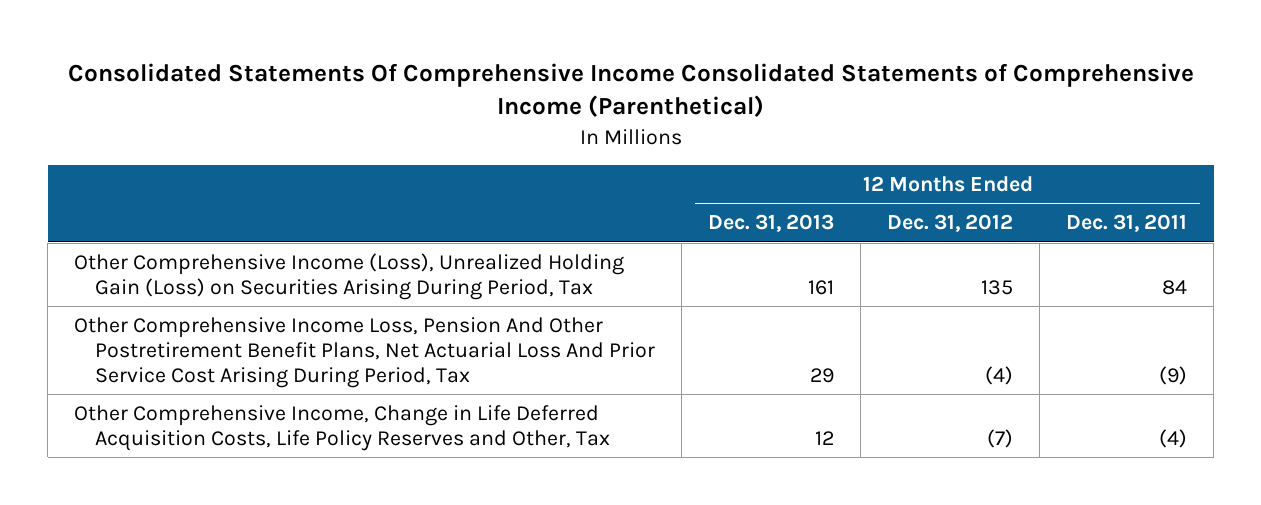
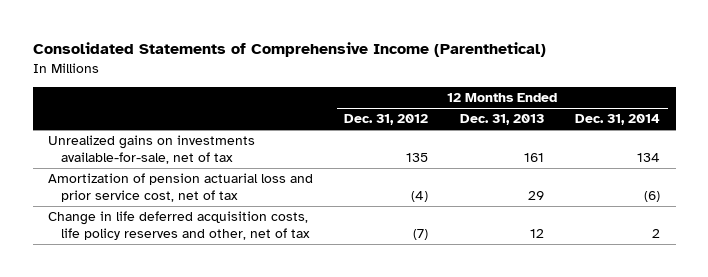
- Consolidated Statements Of Comprehensive Income Consolidated Statements of Comprehensive Income (Parenthetical)
+ Consolidated Statements of Comprehensive Income (Parenthetical)
- | 12 Months Ended Dec. 31, 2013 | 12 Months Ended Dec. 31, 2012 | 12 Months Ended Dec. 31, 2011
+ | 12 Months Ended Dec. 31, 2012 | 12 Months Ended Dec. 31, 2013 | 12 Months Ended Dec. 31, 2014
- Other Comprehensive Income (Loss), Unrealized Holding Gain (Loss) on Securities Arising During Period, Tax | 161 | 135 | 84
- Other Comprehensive Income Loss, Pension And Other Postretirement Benefit Plans, Net Actuarial Loss And Prior Service Cost Arising During Period, Tax | 29 | (4) | (9)
- Other Comprehensive Income, Change in Life Deferred Acquisition Costs, Life Policy Reserves and Other, Tax | 12 | (7) | (4)
+ Unrealized gains on investments available-for-sale, net of tax | 135 | 161 | 134
+ Amortization of pension actuarial loss and prior service cost, net of tax | (4) | 29 | (6)
+ Change in life deferred acquisition costs, life policy reserves and other, net of tax | (7) | 12 | 2

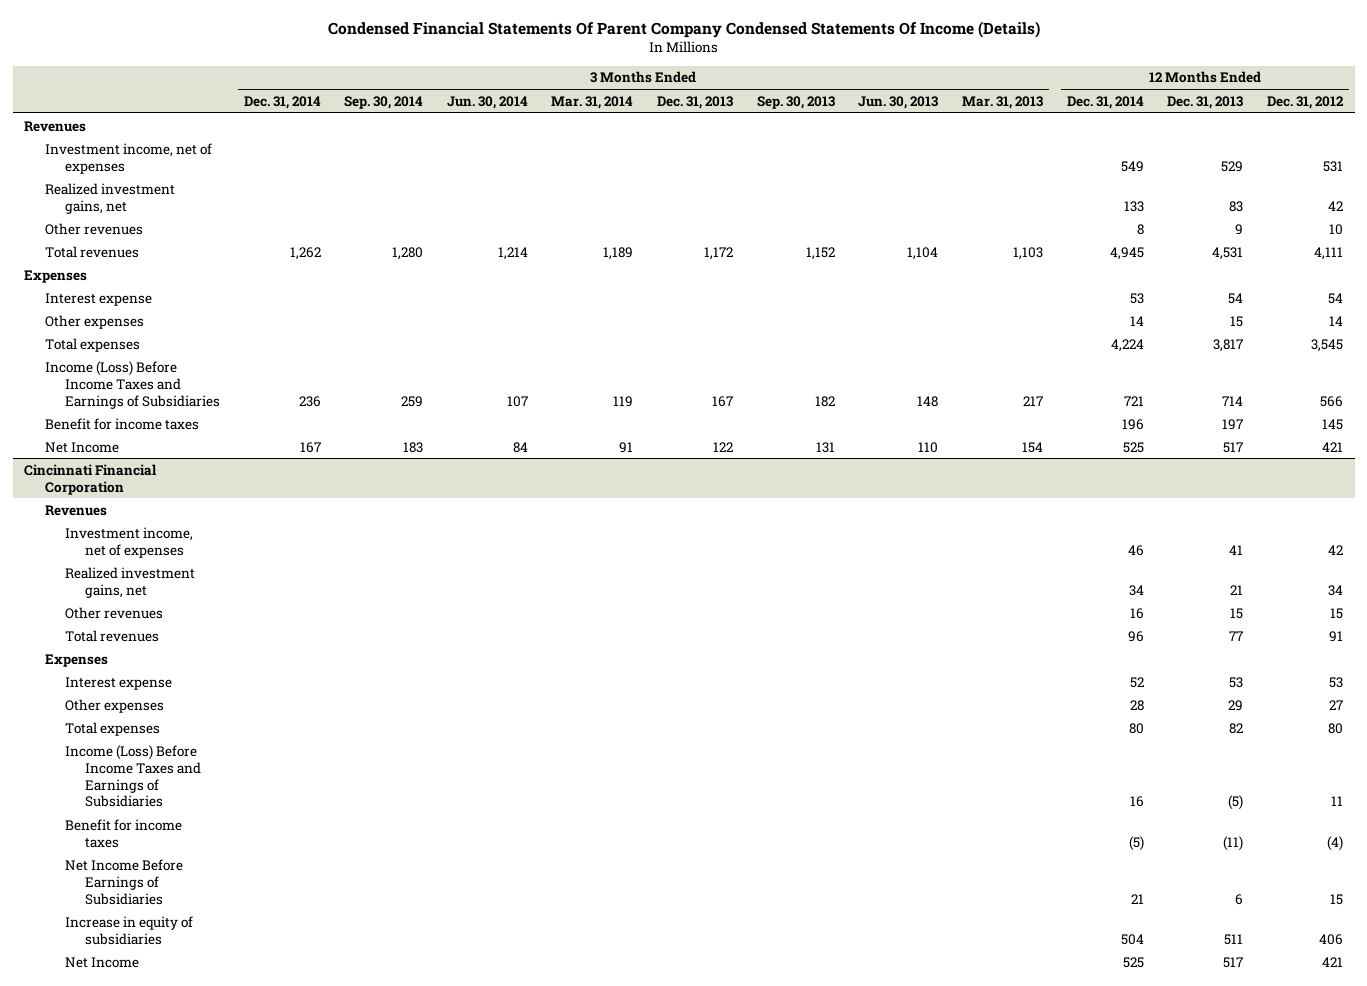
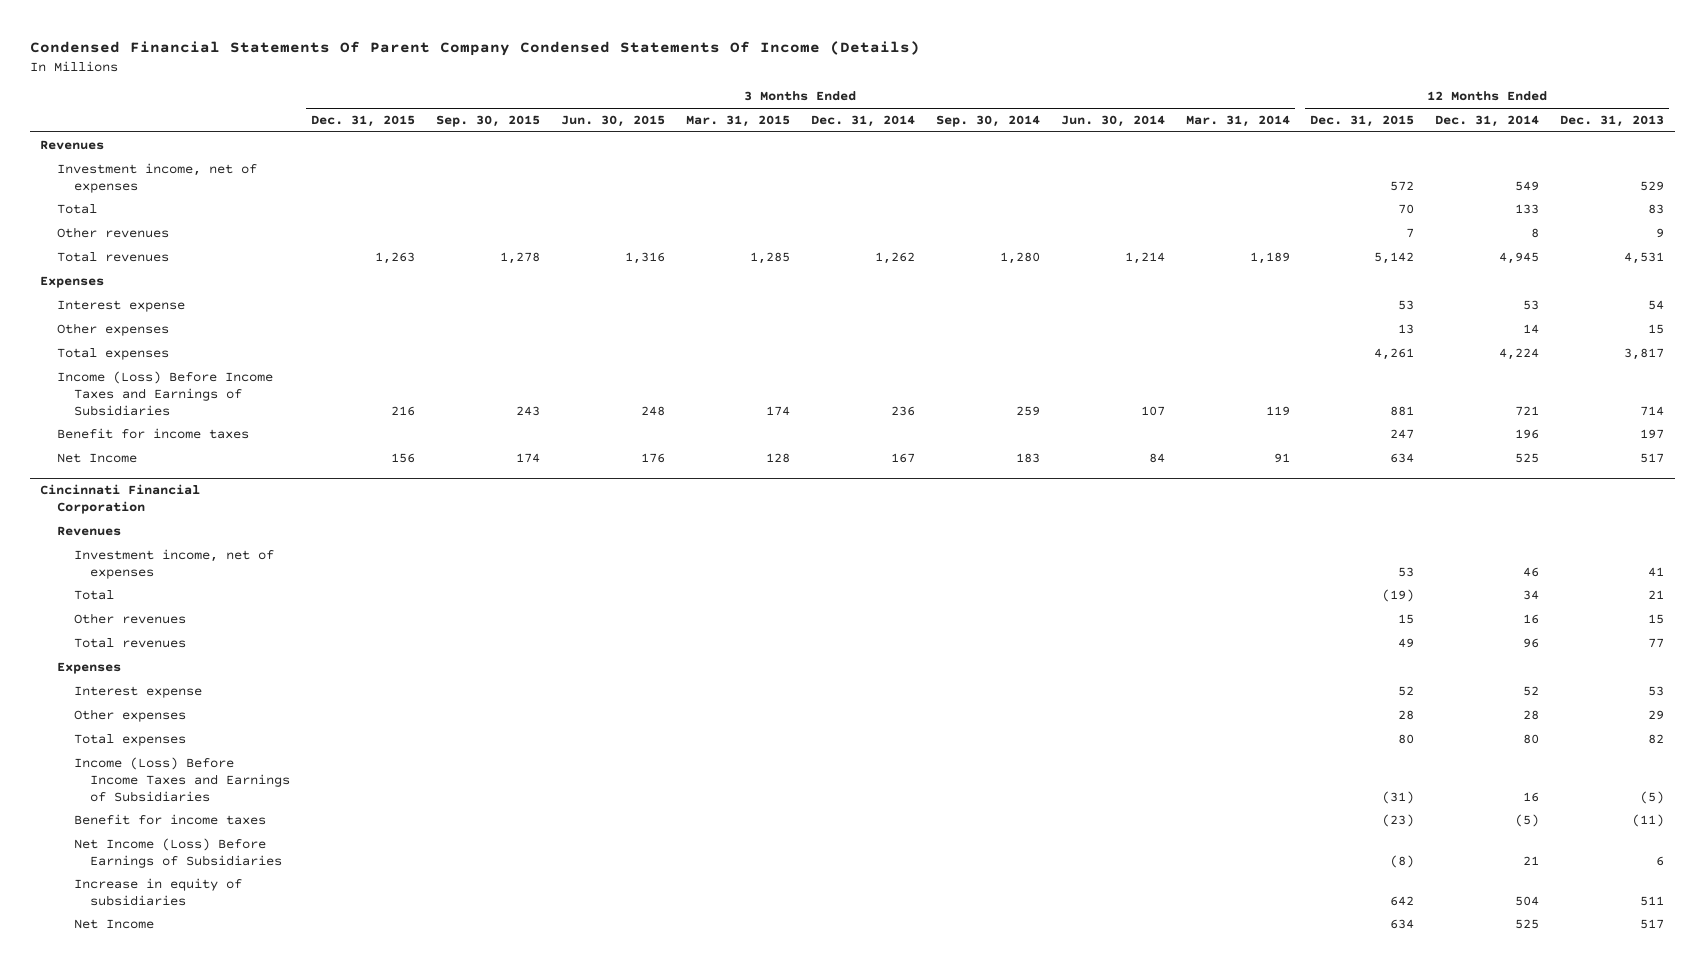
- | 3 Months Ended Dec. 31, 2014 | 3 Months Ended Sep. 30, 2014 | 3 Months Ended Jun. 30, 2014 | 3 Months Ended Mar. 31, 2014 | 3 Months Ended Dec. 31, 2013 | 3 Months Ended Sep. 30, 2013 | 3 Months Ended Jun. 30, 2013 | 3 Months Ended Mar. 31, 2013 | 12 Months Ended Dec. 31, 2014 | 12 Months Ended Dec. 31, 2013 | 12 Months Ended Dec. 31, 2012
+ | 3 Months Ended Dec. 31, 2015 | 3 Months Ended Sep. 30, 2015 | 3 Months Ended Jun. 30, 2015 | 3 Months Ended Mar. 31, 2015 | 3 Months Ended Dec. 31, 2014 | 3 Months Ended Sep. 30, 2014 | 3 Months Ended Jun. 30, 2014 | 3 Months Ended Mar. 31, 2014 | 12 Months Ended Dec. 31, 2015 | 12 Months Ended Dec. 31, 2014 | 12 Months Ended Dec. 31, 2013
- Realized investment gains, net | | | | | | | | | 133 | 83 | 42
+ Total | | | | | | | | | 70 | 133 | 83
@ Cincinnati Financial Corporation
- Realized investment gains, net | | | | | | | | | 34 | 21 | 34
+ Total | | | | | | | | | (19) | 34 | 21
- Net Income Before Earnings of Subsidiaries | | | | | | | | | 21 | 6 | 15
+ Net Income (Loss) Before Earnings of Subsidiaries | | | | | | | | | (8) | 21 | 6

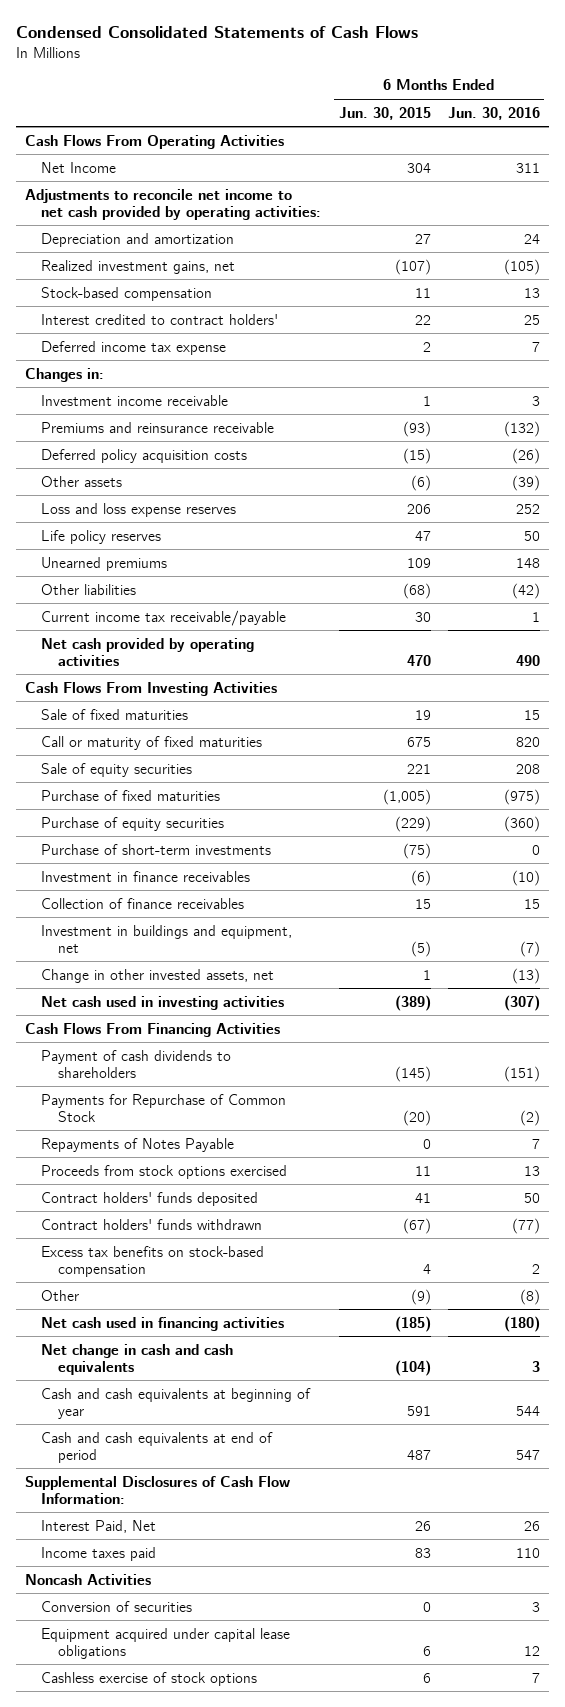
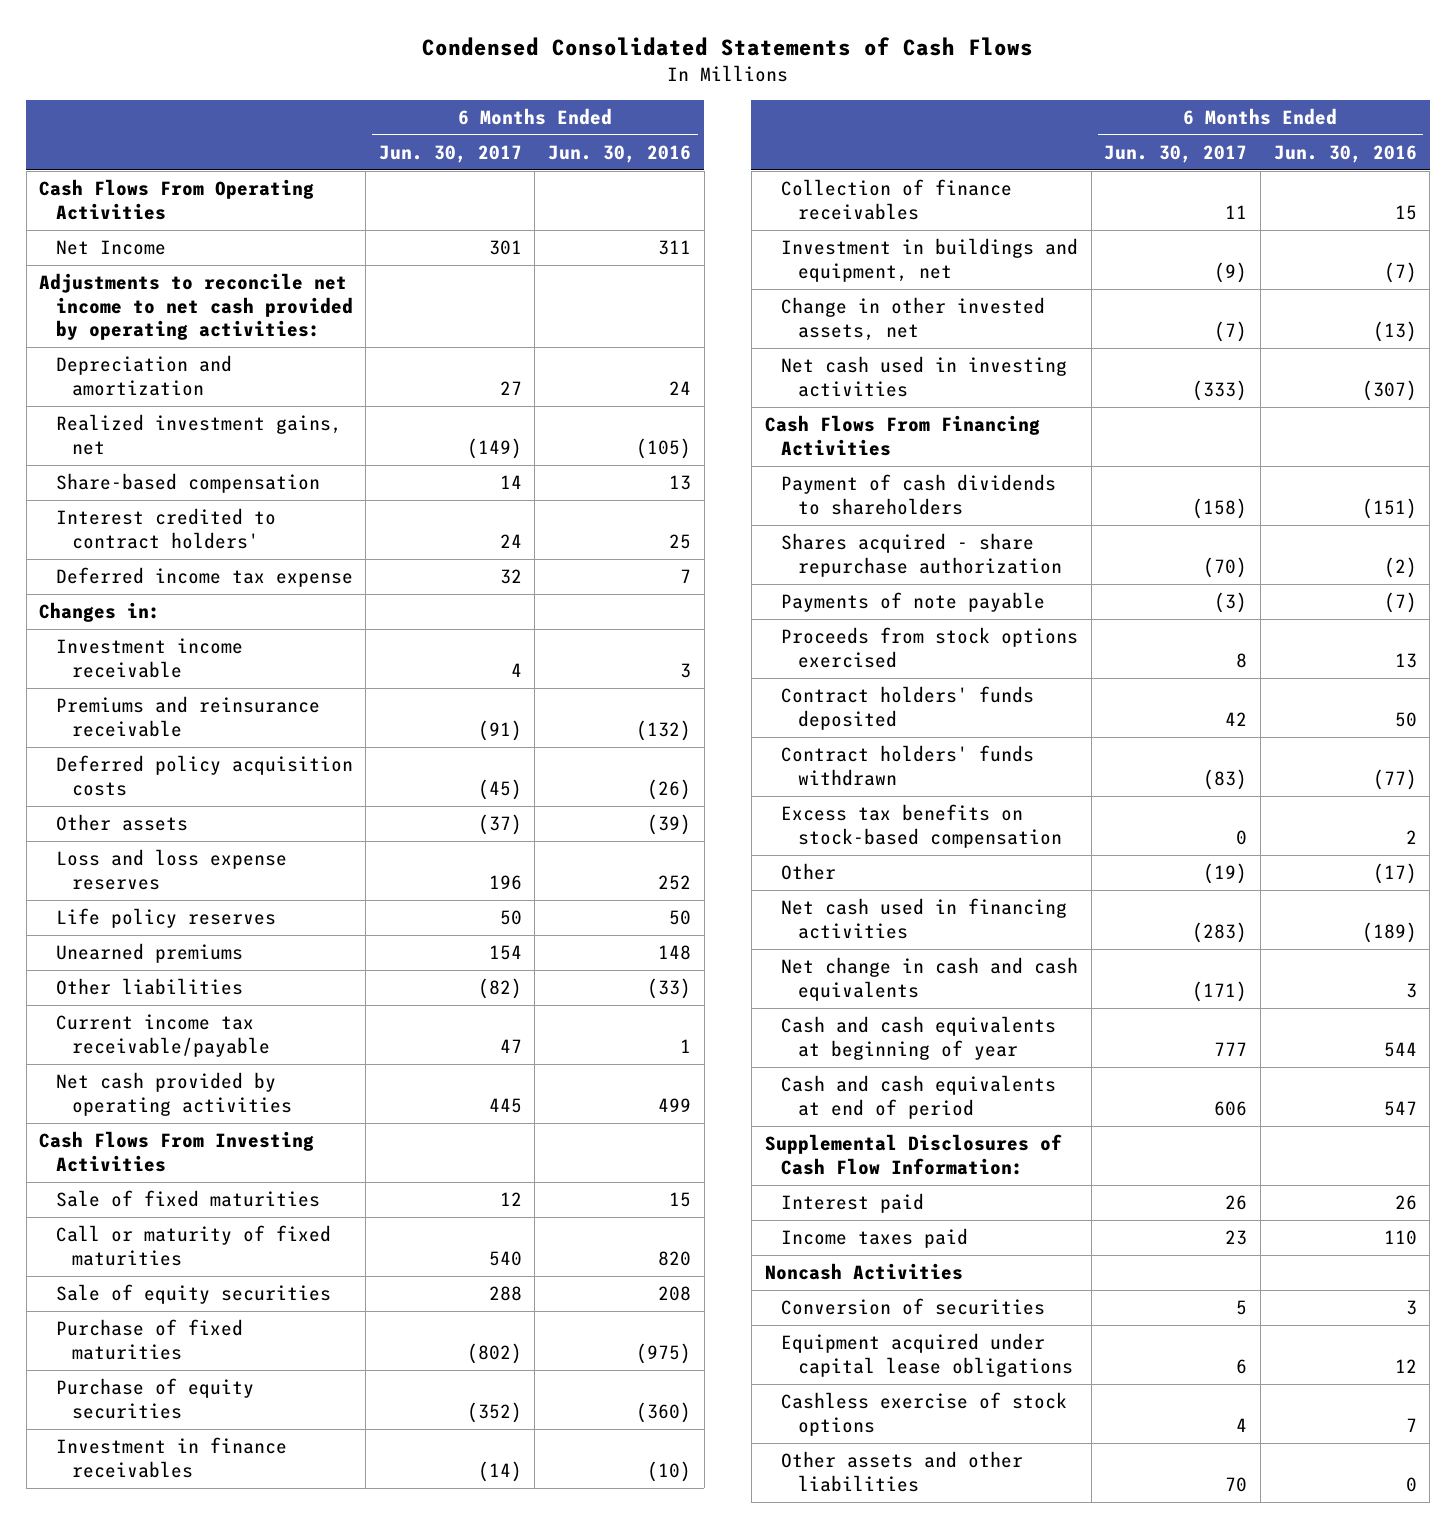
- | 6 Months Ended Jun. 30, 2015 | 6 Months Ended Jun. 30, 2016
+ | 6 Months Ended Jun. 30, 2017 | 6 Months Ended Jun. 30, 2016
- Stock-based compensation | 11 | 13
+ Share-based compensation | 14 | 13
- Other liabilities | (68) | (42)
+ Other liabilities | (82) | (33)
- Net cash provided by operating activities | 470 | 490
+ Net cash provided by operating activities | 445 | 499
- Purchase of short-term investments | (75) | 0
- Payments for Repurchase of Common Stock | (20) | (2)
- Repayments of Notes Payable | 0 | 7
+ Shares acquired - share repurchase authorization | (70) | (2)
+ Payments of note payable | (3) | (7)
- Other | (9) | (8)
- Net cash used in financing activities | (185) | (180)
+ Other | (19) | (17)
+ Net cash used in financing activities | (283) | (189)
- Interest Paid, Net | 26 | 26
+ Interest paid | 26 | 26
+ Other assets and other liabilities | 70 | 0

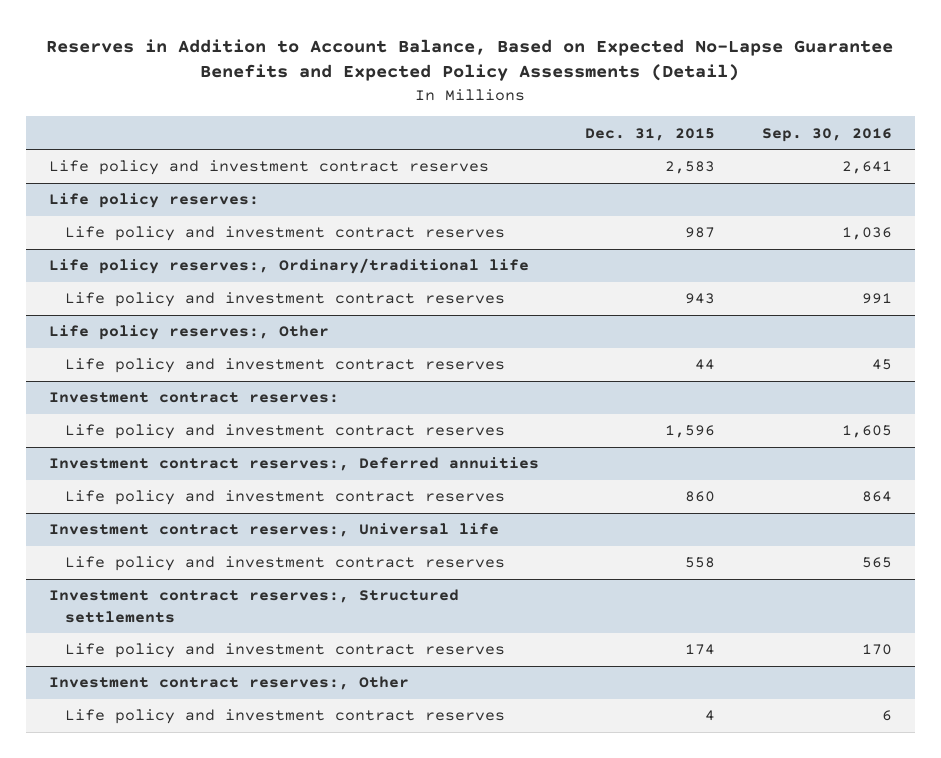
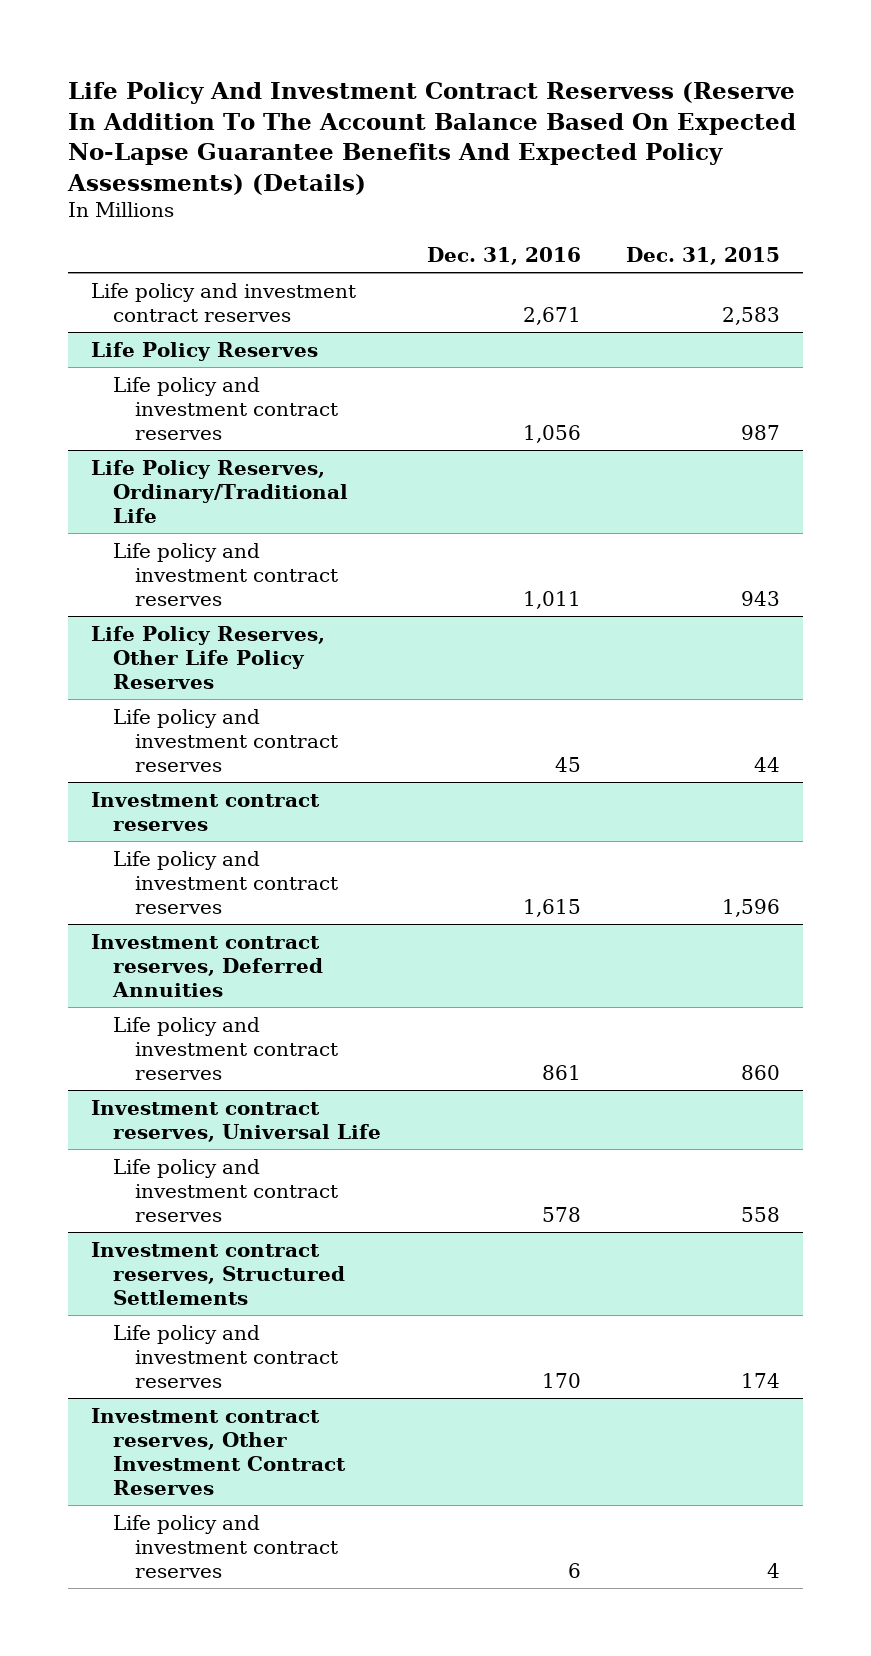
- Reserves in Addition to Account Balance, Based on Expected No-Lapse Guarantee Benefits and Expected Policy Assessments (Detail)
+ Life Policy And Investment Contract Reservess (Reserve In Addition To The Account Balance Based On Expected No-Lapse Guarantee Benefits And Expected Policy Assessments) (Details)
- | Dec. 31, 2015 | Sep. 30, 2016
+ | Dec. 31, 2016 | Dec. 31, 2015
- Life policy reserves:
+ Life Policy Reserves
- Life policy reserves:, Ordinary/traditional life
+ Life Policy Reserves, Ordinary/Traditional Life
- Life policy reserves:, Other
+ Life Policy Reserves, Other Life Policy Reserves
- Investment contract reserves:
+ Investment contract reserves
- Investment contract reserves:, Deferred annuities
+ Investment contract reserves, Deferred Annuities
- Investment contract reserves:, Universal life
+ Investment contract reserves, Universal Life
- Investment contract reserves:, Structured settlements
+ Investment contract reserves, Structured Settlements
- Investment contract reserves:, Other
+ Investment contract reserves, Other Investment Contract Reserves

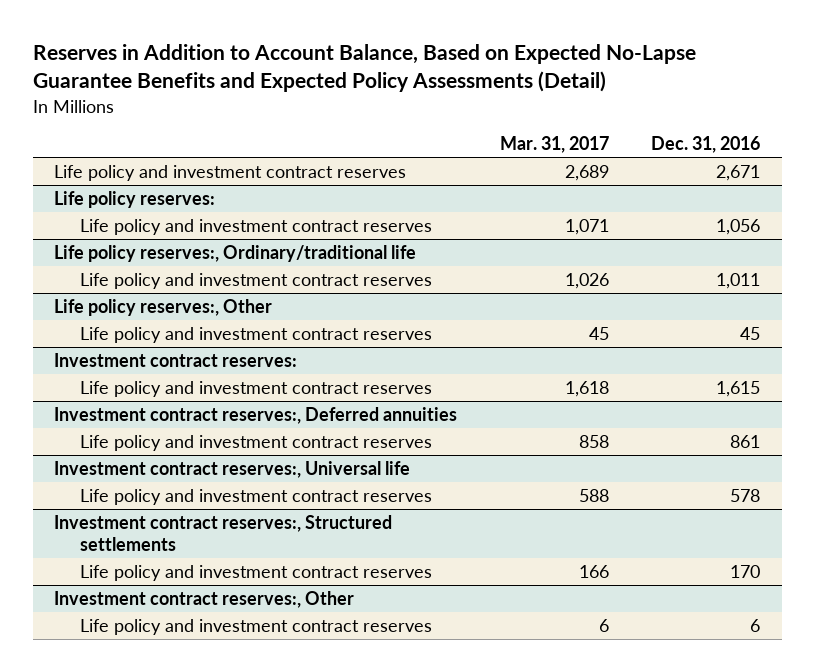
- Life Policy And Investment Contract Reservess (Reserve In Addition To The Account Balance Based On Expected No-Lapse Guarantee Benefits And Expected Policy Assessments) (Details)
+ Reserves in Addition to Account Balance, Based on Expected No-Lapse Guarantee Benefits and Expected Policy Assessments (Detail)
- | Dec. 31, 2016 | Dec. 31, 2015
+ | Mar. 31, 2017 | Dec. 31, 2016
- Life Policy Reserves
+ Life policy reserves:
- Life Policy Reserves, Ordinary/Traditional Life
+ Life policy reserves:, Ordinary/traditional life
- Life Policy Reserves, Other Life Policy Reserves
+ Life policy reserves:, Other
- Investment contract reserves
+ Investment contract reserves:
- Investment contract reserves, Deferred Annuities
+ Investment contract reserves:, Deferred annuities
- Investment contract reserves, Universal Life
+ Investment contract reserves:, Universal life
- Investment contract reserves, Structured Settlements
+ Investment contract reserves:, Structured settlements
- Investment contract reserves, Other Investment Contract Reserves
+ Investment contract reserves:, Other

